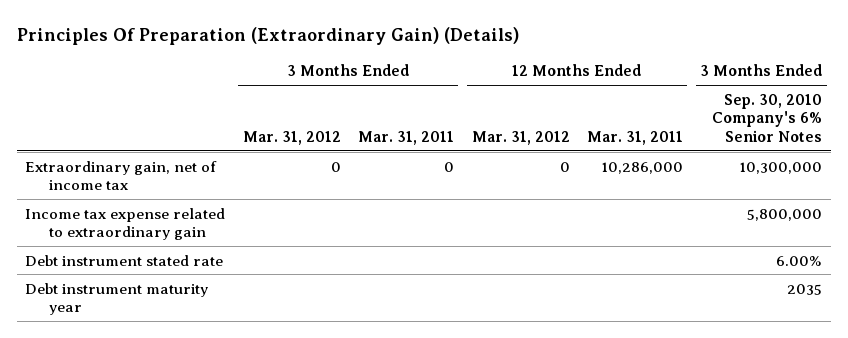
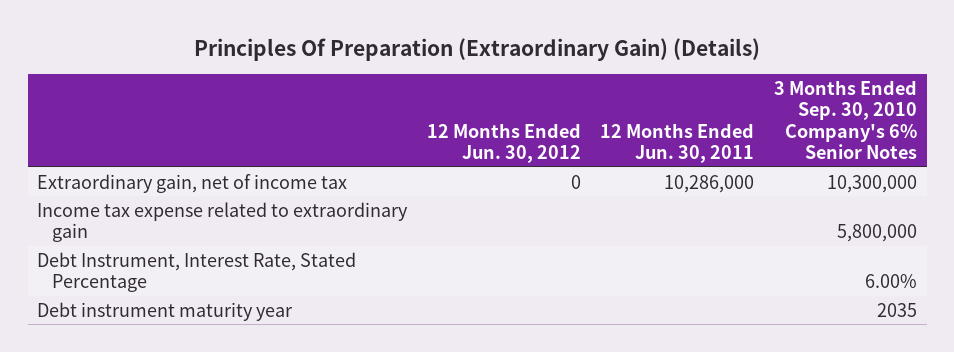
- | 3 Months Ended Mar. 31, 2012 | 3 Months Ended Mar. 31, 2011 | 12 Months Ended Mar. 31, 2012 | 12 Months Ended Mar. 31, 2011 | 3 Months Ended Sep. 30, 2010 Company's 6% Senior Notes
+ | 12 Months Ended Jun. 30, 2012 | 12 Months Ended Jun. 30, 2011 | 3 Months Ended Sep. 30, 2010 Company's 6% Senior Notes
- Debt instrument stated rate | | | | | 6.00%
+ Debt Instrument, Interest Rate, Stated Percentage | | | 6.00%

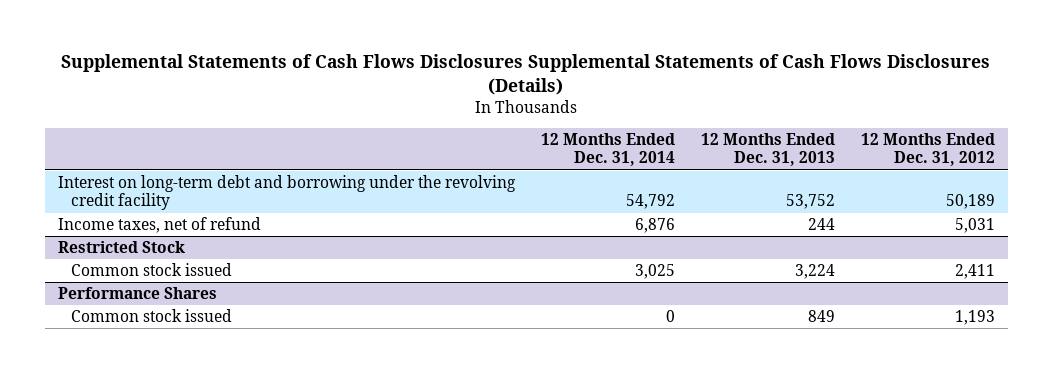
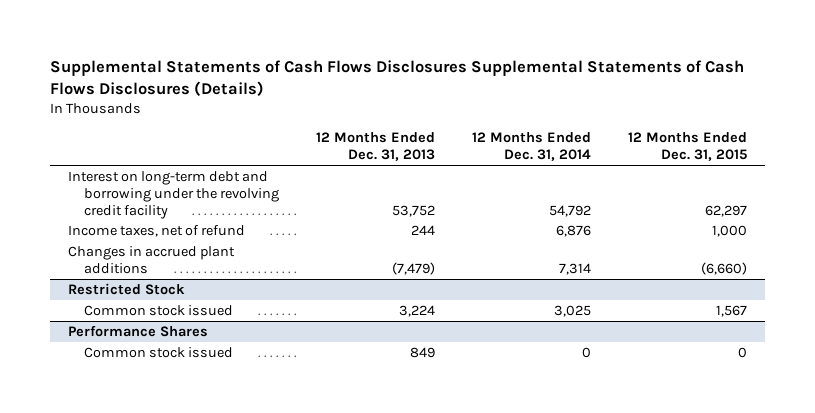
- | 12 Months Ended Dec. 31, 2014 | 12 Months Ended Dec. 31, 2013 | 12 Months Ended Dec. 31, 2012
+ | 12 Months Ended Dec. 31, 2013 | 12 Months Ended Dec. 31, 2014 | 12 Months Ended Dec. 31, 2015
+ Changes in accrued plant additions | (7,479) | 7,314 | (6,660)

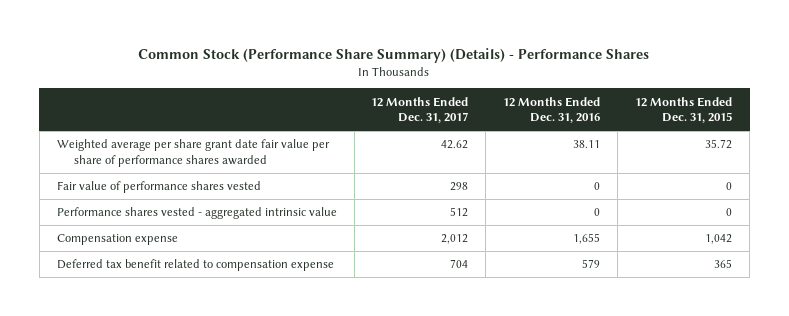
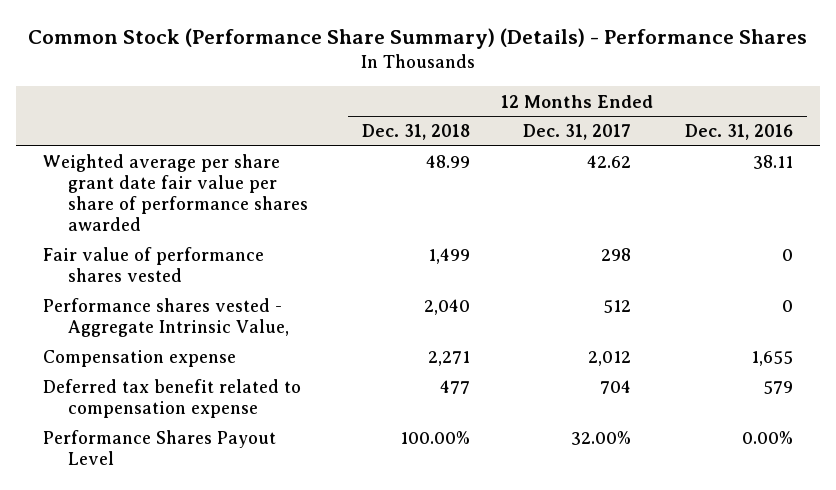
- | 12 Months Ended Dec. 31, 2017 | 12 Months Ended Dec. 31, 2016 | 12 Months Ended Dec. 31, 2015
+ | 12 Months Ended Dec. 31, 2018 | 12 Months Ended Dec. 31, 2017 | 12 Months Ended Dec. 31, 2016
- Performance shares vested - aggregated intrinsic value | 512 | 0 | 0
+ Performance shares vested - Aggregate Intrinsic Value, | 2,040 | 512 | 0
+ Performance Shares Payout Level | 100.00% | 32.00% | 0.00%

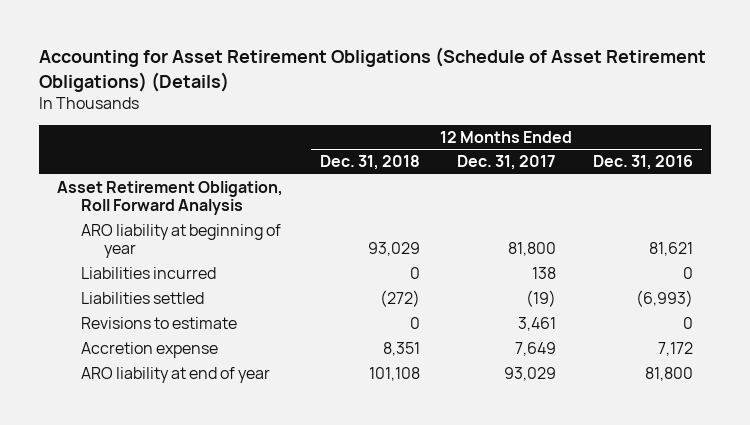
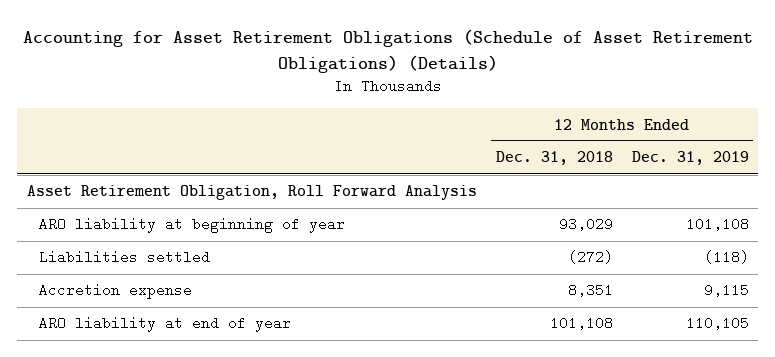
- | 12 Months Ended Dec. 31, 2018 | 12 Months Ended Dec. 31, 2017 | 12 Months Ended Dec. 31, 2016
+ | 12 Months Ended Dec. 31, 2018 | 12 Months Ended Dec. 31, 2019
- Liabilities incurred | 0 | 138 | 0
- Revisions to estimate | 0 | 3,461 | 0

